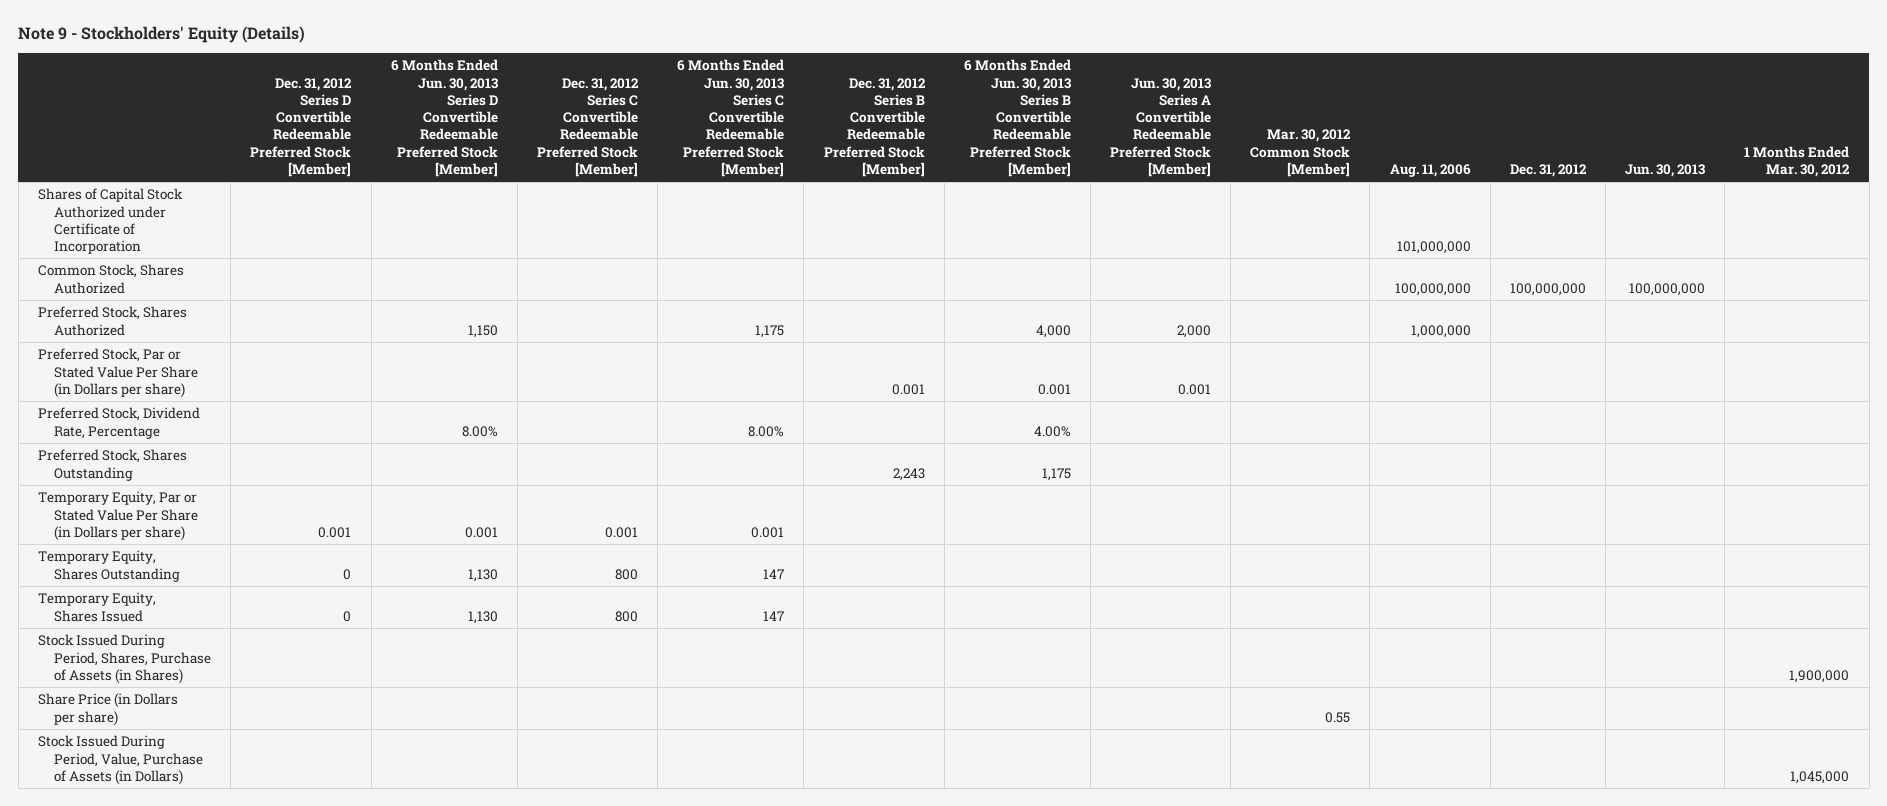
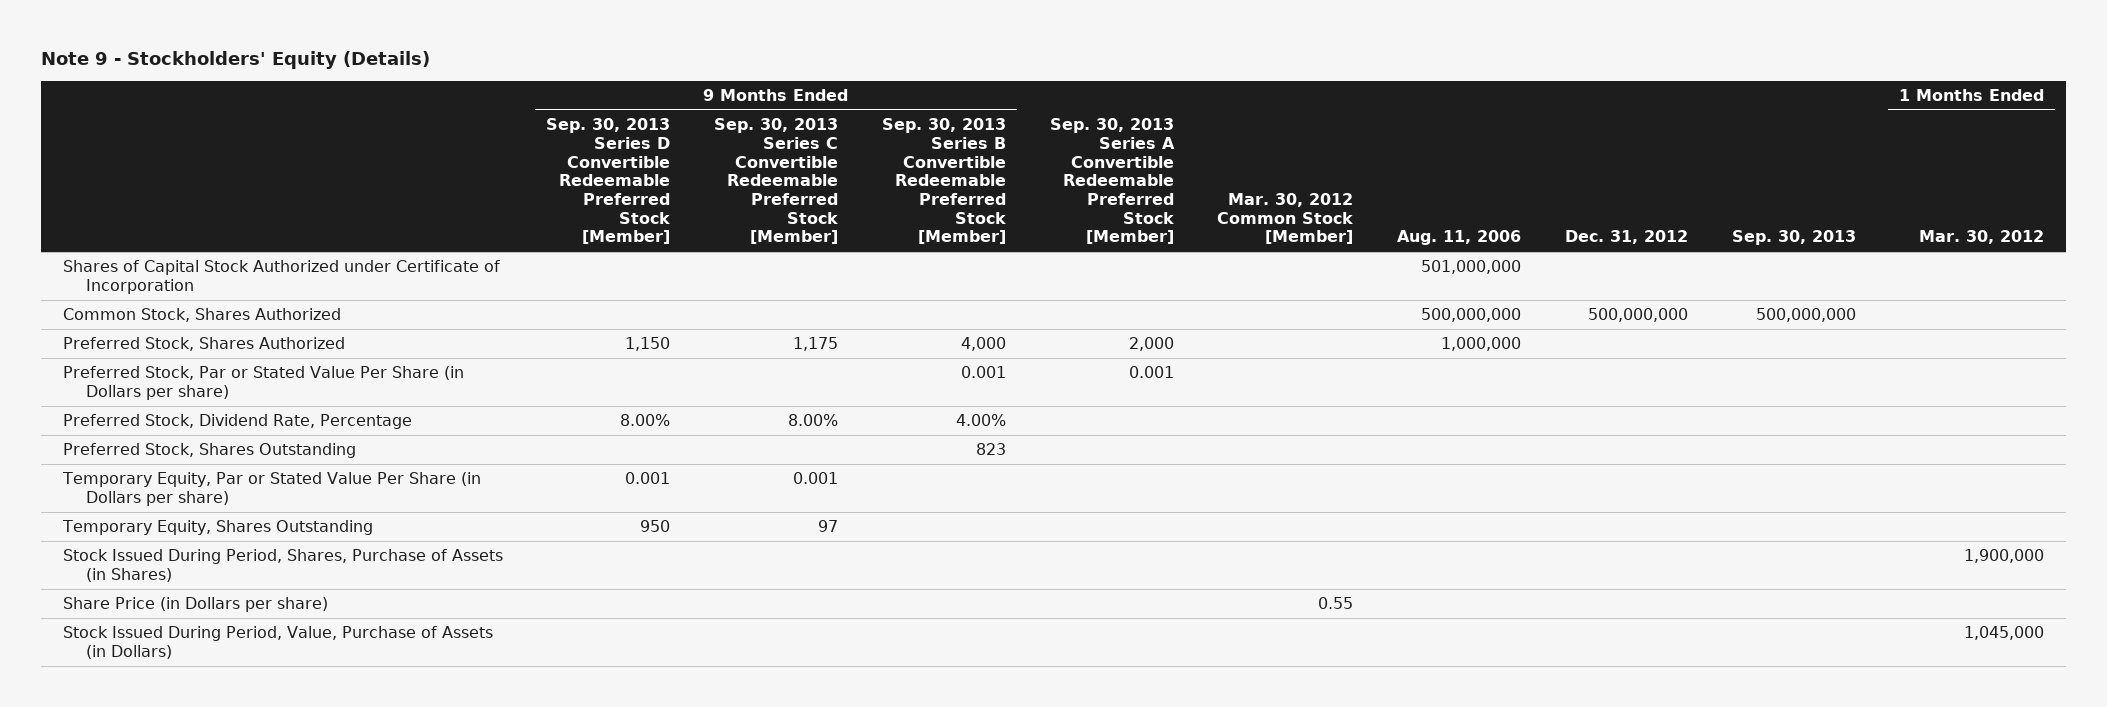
- | Dec. 31, 2012 Series D Convertible Redeemable Preferred Stock [Member] | 6 Months Ended Jun. 30, 2013 Series D Convertible Redeemable Preferred Stock [Member] | Dec. 31, 2012 Series C Convertible Redeemable Preferred Stock [Member] | 6 Months Ended Jun. 30, 2013 Series C Convertible Redeemable Preferred Stock [Member] | Dec. 31, 2012 Series B Convertible Redeemable Preferred Stock [Member] | 6 Months Ended Jun. 30, 2013 Series B Convertible Redeemable Preferred Stock [Member] | Jun. 30, 2013 Series A Convertible Redeemable Preferred Stock [Member] | Mar. 30, 2012 Common Stock [Member] | Aug. 11, 2006 | Dec. 31, 2012 | Jun. 30, 2013 | 1 Months Ended Mar. 30, 2012
+ | 9 Months Ended Sep. 30, 2013 Series D Convertible Redeemable Preferred Stock [Member] | 9 Months Ended Sep. 30, 2013 Series C Convertible Redeemable Preferred Stock [Member] | 9 Months Ended Sep. 30, 2013 Series B Convertible Redeemable Preferred Stock [Member] | Sep. 30, 2013 Series A Convertible Redeemable Preferred Stock [Member] | Mar. 30, 2012 Common Stock [Member] | Aug. 11, 2006 | Dec. 31, 2012 | Sep. 30, 2013 | 1 Months Ended Mar. 30, 2012
- Shares of Capital Stock Authorized under Certificate of Incorporation | | | | | | | | | 101,000,000 | | |
- Common Stock, Shares Authorized | | | | | | | | | 100,000,000 | 100,000,000 | 100,000,000 |
+ Shares of Capital Stock Authorized under Certificate of Incorporation | | | | | | 501,000,000 | | |
+ Common Stock, Shares Authorized | | | | | | 500,000,000 | 500,000,000 | 500,000,000 |
- Temporary Equity, Shares Issued | 0 | 1,130 | 800 | 147 | | | | | | | |

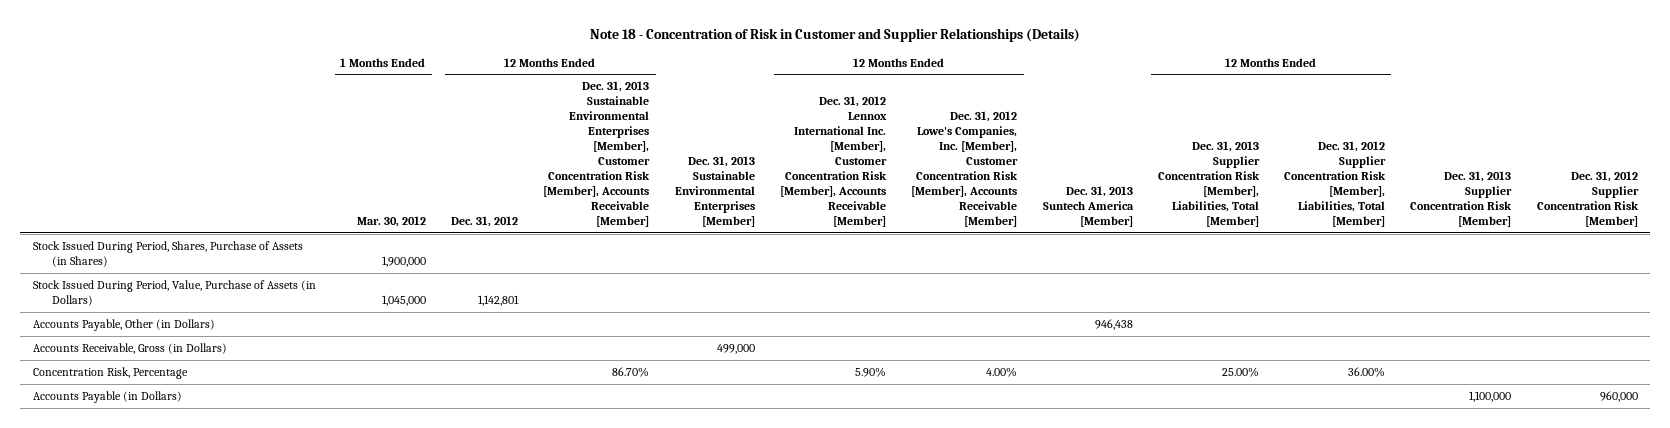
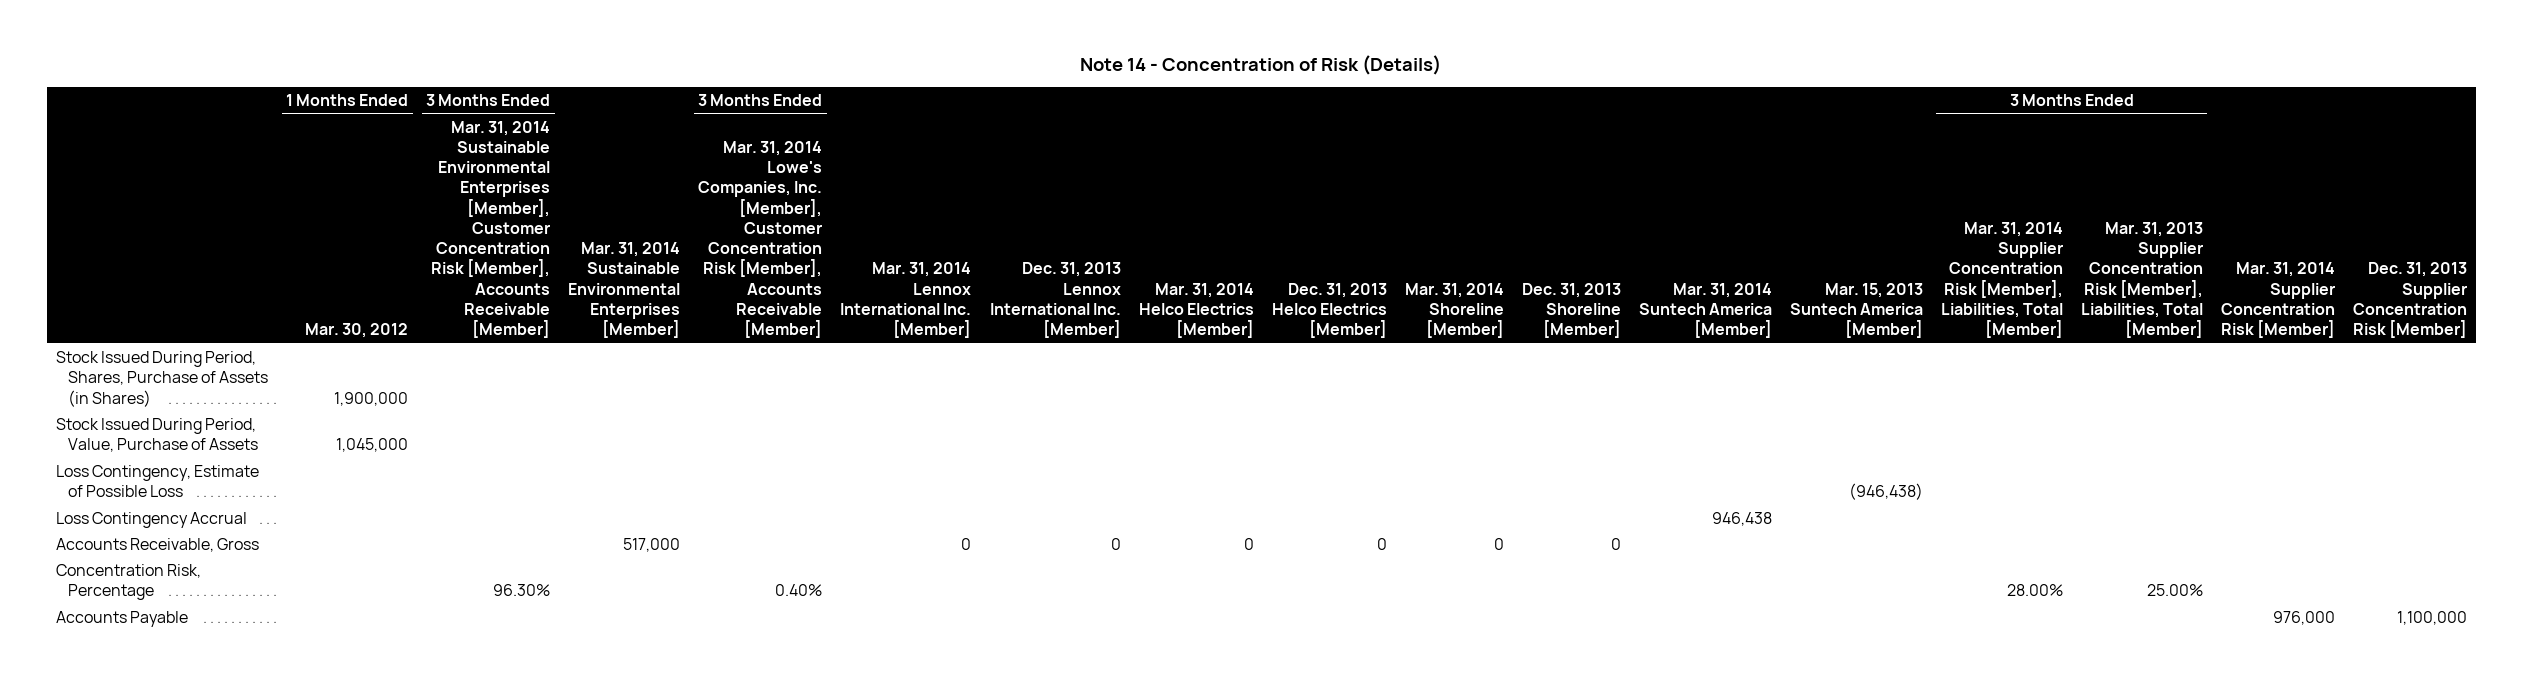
- Note 18 - Concentration of Risk in Customer and Supplier Relationships (Details)
+ Note 14 - Concentration of Risk (Details)
- | 1 Months Ended Mar. 30, 2012 | 12 Months Ended Dec. 31, 2012 | 12 Months Ended Dec. 31, 2013 Sustainable Environmental Enterprises [Member], Customer Concentration Risk [Member], Accounts Receivable [Member] | Dec. 31, 2013 Sustainable Environmental Enterprises [Member] | 12 Months Ended Dec. 31, 2012 Lennox International Inc. [Member], Customer Concentration Risk [Member], Accounts Receivable [Member] | 12 Months Ended Dec. 31, 2012 Lowe's Companies, Inc. [Member], Customer Concentration Risk [Member], Accounts Receivable [Member] | Dec. 31, 2013 Suntech America [Member] | 12 Months Ended Dec. 31, 2013 Supplier Concentration Risk [Member], Liabilities, Total [Member] | 12 Months Ended Dec. 31, 2012 Supplier Concentration Risk [Member], Liabilities, Total [Member] | Dec. 31, 2013 Supplier Concentration Risk [Member] | Dec. 31, 2012 Supplier Concentration Risk [Member]
+ | 1 Months Ended Mar. 30, 2012 | 3 Months Ended Mar. 31, 2014 Sustainable Environmental Enterprises [Member], Customer Concentration Risk [Member], Accounts Receivable [Member] | Mar. 31, 2014 Sustainable Environmental Enterprises [Member] | 3 Months Ended Mar. 31, 2014 Lowe's Companies, Inc. [Member], Customer Concentration Risk [Member], Accounts Receivable [Member] | Mar. 31, 2014 Lennox International Inc. [Member] | Dec. 31, 2013 Lennox International Inc. [Member] | Mar. 31, 2014 Helco Electrics [Member] | Dec. 31, 2013 Helco Electrics [Member] | Mar. 31, 2014 Shoreline [Member] | Dec. 31, 2013 Shoreline [Member] | Mar. 31, 2014 Suntech America [Member] | Mar. 15, 2013 Suntech America [Member] | 3 Months Ended Mar. 31, 2014 Supplier Concentration Risk [Member], Liabilities, Total [Member] | 3 Months Ended Mar. 31, 2013 Supplier Concentration Risk [Member], Liabilities, Total [Member] | Mar. 31, 2014 Supplier Concentration Risk [Member] | Dec. 31, 2013 Supplier Concentration Risk [Member]
- Stock Issued During Period, Value, Purchase of Assets (in Dollars) | 1,045,000 | 1,142,801 | | | | | | | | |
- Accounts Payable, Other (in Dollars) | | | | | | | 946,438 | | | |
- Accounts Receivable, Gross (in Dollars) | | | | 499,000 | | | | | | |
+ Stock Issued During Period, Value, Purchase of Assets | 1,045,000 | | | | | | | | | | | | | | |
+ Loss Contingency, Estimate of Possible Loss | | | | | | | | | | | | (946,438) | | | |
+ Loss Contingency Accrual | | | | | | | | | | | 946,438 | | | | |
+ Accounts Receivable, Gross | | | 517,000 | | 0 | 0 | 0 | 0 | 0 | 0 | | | | | |
- Accounts Payable (in Dollars) | | | | | | | | | | 1,100,000 | 960,000
+ Accounts Payable | | | | | | | | | | | | | | | 976,000 | 1,100,000

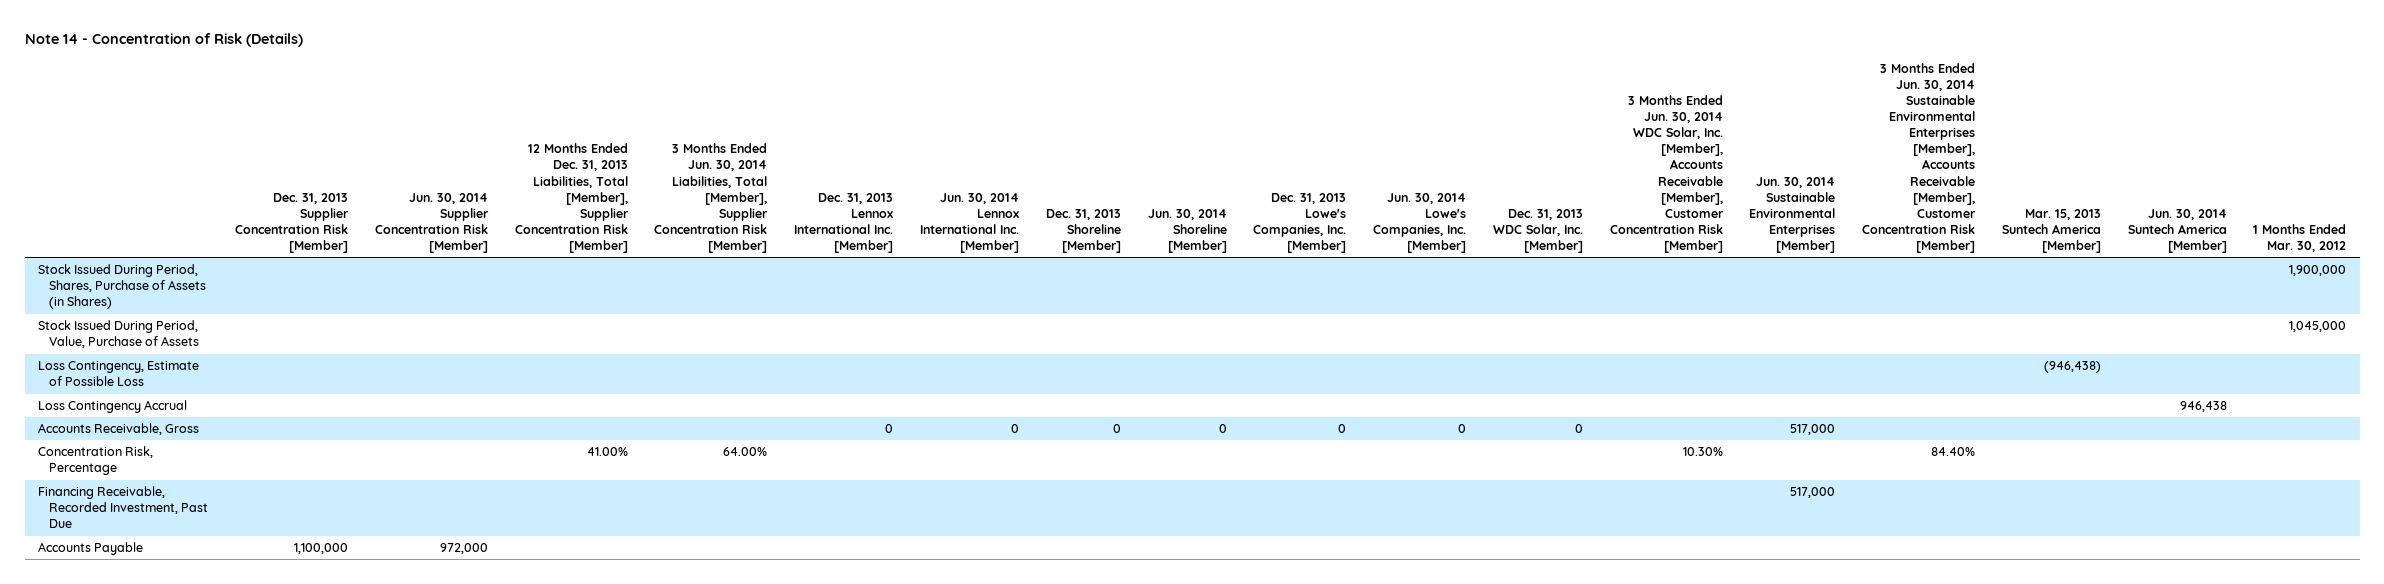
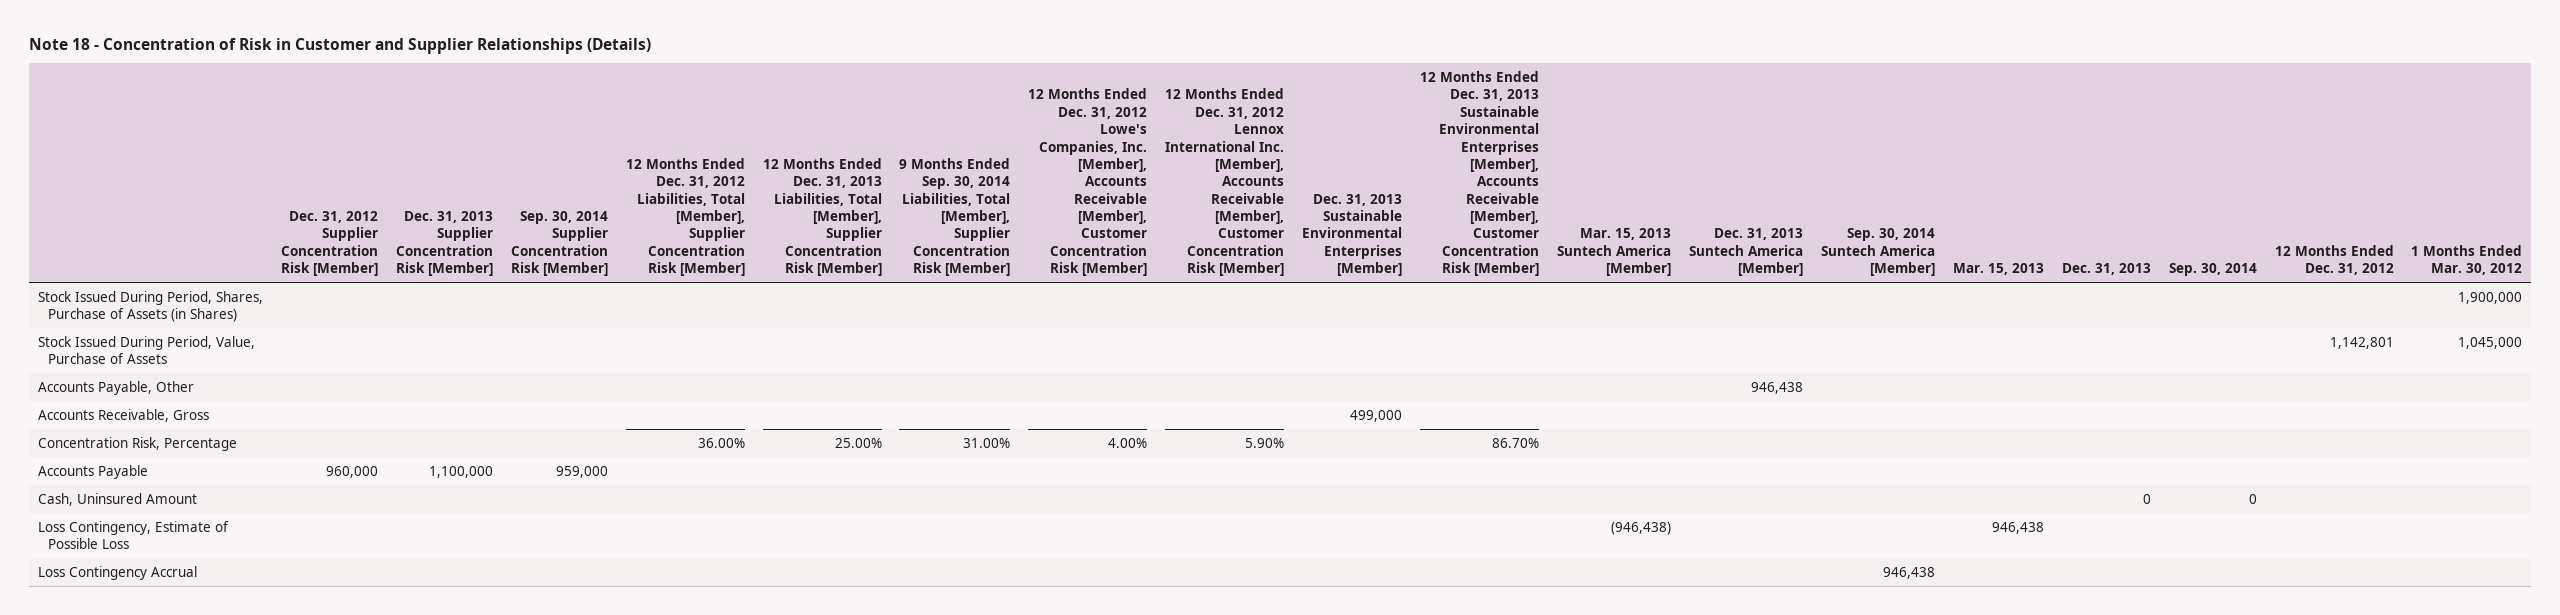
- Note 14 - Concentration of Risk (Details)
+ Note 18 - Concentration of Risk in Customer and Supplier Relationships (Details)
- | Dec. 31, 2013 Supplier Concentration Risk [Member] | Jun. 30, 2014 Supplier Concentration Risk [Member] | 12 Months Ended Dec. 31, 2013 Liabilities, Total [Member], Supplier Concentration Risk [Member] | 3 Months Ended Jun. 30, 2014 Liabilities, Total [Member], Supplier Concentration Risk [Member] | Dec. 31, 2013 Lennox International Inc. [Member] | Jun. 30, 2014 Lennox International Inc. [Member] | Dec. 31, 2013 Shoreline [Member] | Jun. 30, 2014 Shoreline [Member] | Dec. 31, 2013 Lowe's Companies, Inc. [Member] | Jun. 30, 2014 Lowe's Companies, Inc. [Member] | Dec. 31, 2013 WDC Solar, Inc. [Member] | 3 Months Ended Jun. 30, 2014 WDC Solar, Inc. [Member], Accounts Receivable [Member], Customer Concentration Risk [Member] | Jun. 30, 2014 Sustainable Environmental Enterprises [Member] | 3 Months Ended Jun. 30, 2014 Sustainable Environmental Enterprises [Member], Accounts Receivable [Member], Customer Concentration Risk [Member] | Mar. 15, 2013 Suntech America [Member] | Jun. 30, 2014 Suntech America [Member] | 1 Months Ended Mar. 30, 2012
+ | Dec. 31, 2012 Supplier Concentration Risk [Member] | Dec. 31, 2013 Supplier Concentration Risk [Member] | Sep. 30, 2014 Supplier Concentration Risk [Member] | 12 Months Ended Dec. 31, 2012 Liabilities, Total [Member], Supplier Concentration Risk [Member] | 12 Months Ended Dec. 31, 2013 Liabilities, Total [Member], Supplier Concentration Risk [Member] | 9 Months Ended Sep. 30, 2014 Liabilities, Total [Member], Supplier Concentration Risk [Member] | 12 Months Ended Dec. 31, 2012 Lowe's Companies, Inc. [Member], Accounts Receivable [Member], Customer Concentration Risk [Member] | 12 Months Ended Dec. 31, 2012 Lennox International Inc. [Member], Accounts Receivable [Member], Customer Concentration Risk [Member] | Dec. 31, 2013 Sustainable Environmental Enterprises [Member] | 12 Months Ended Dec. 31, 2013 Sustainable Environmental Enterprises [Member], Accounts Receivable [Member], Customer Concentration Risk [Member] | Mar. 15, 2013 Suntech America [Member] | Dec. 31, 2013 Suntech America [Member] | Sep. 30, 2014 Suntech America [Member] | Mar. 15, 2013 | Dec. 31, 2013 | Sep. 30, 2014 | 12 Months Ended Dec. 31, 2012 | 1 Months Ended Mar. 30, 2012
+ Accounts Payable, Other | | | | | | | | | | | | 946,438 | | | | | |
- Concentration Risk, Percentage | | | 41.00% | 64.00% | | | | | | | | 10.30% | | 84.40% | | |
- Financing Receivable, Recorded Investment, Past Due | | | | | | | | | | | | | 517,000 | | | |
+ Concentration Risk, Percentage | | | | 36.00% | 25.00% | 31.00% | 4.00% | 5.90% | | 86.70% | | | | | | | |
+ Cash, Uninsured Amount | | | | | | | | | | | | | | | 0 | 0 | |
moved down: Loss Contingency, Estimate of Possible Loss | | | | | | | | | | | (946,438) | | | 946,438 | | | |
moved down: Loss Contingency Accrual | | | | | | | | | | | | | 946,438 | | | | |

